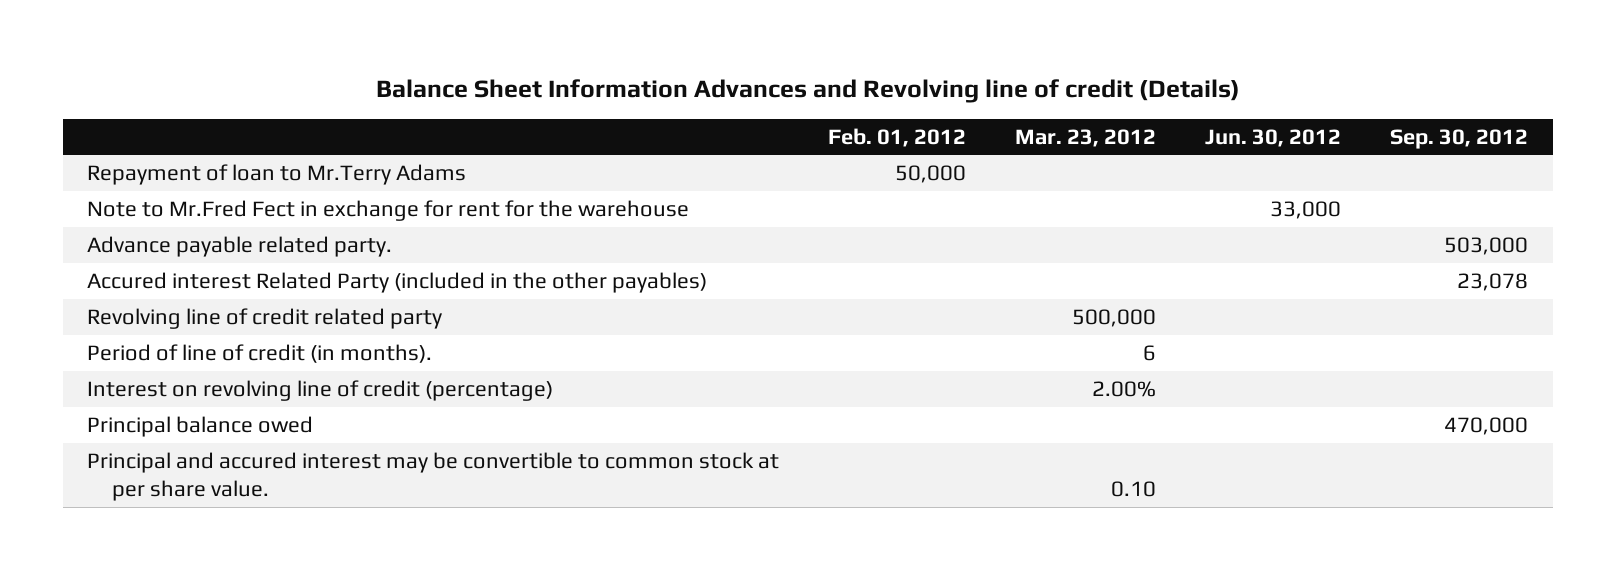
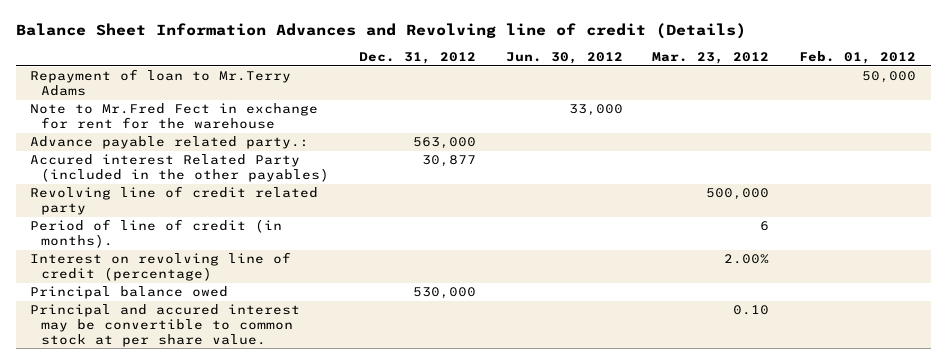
- | Feb. 01, 2012 | Mar. 23, 2012 | Jun. 30, 2012 | Sep. 30, 2012
+ | Dec. 31, 2012 | Jun. 30, 2012 | Mar. 23, 2012 | Feb. 01, 2012
- Advance payable related party. | | | | 503,000
+ Advance payable related party.: | 563,000 | | |

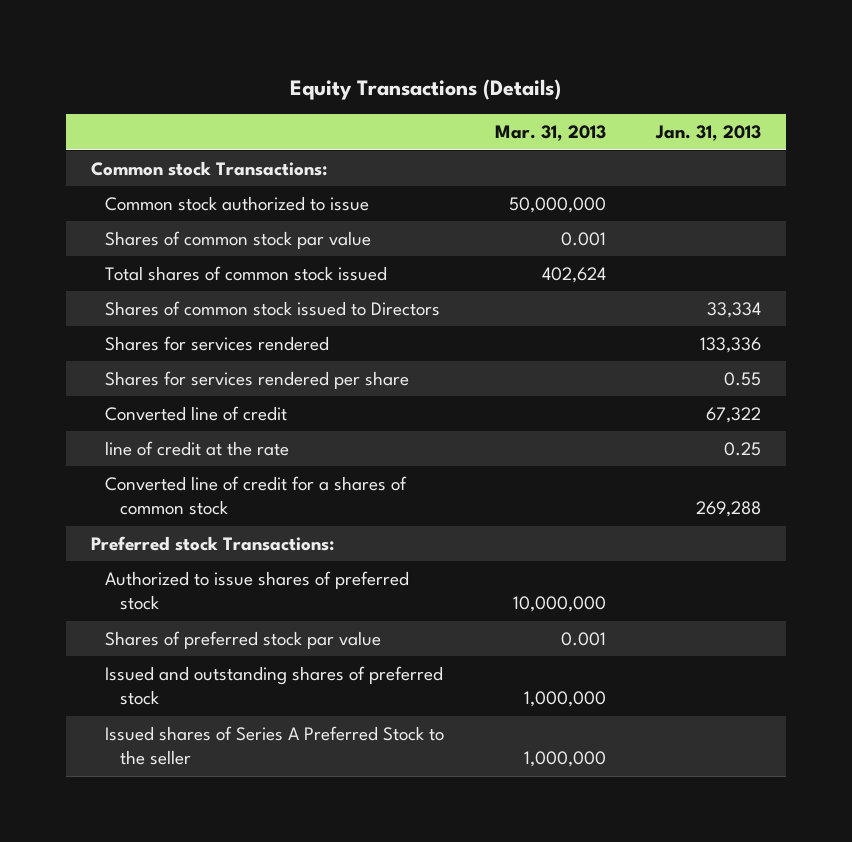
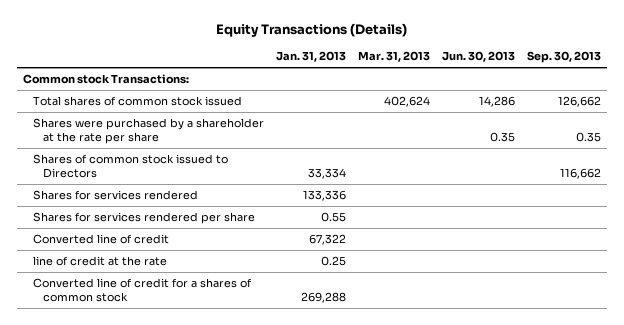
- | Mar. 31, 2013 | Jan. 31, 2013
+ | Jan. 31, 2013 | Mar. 31, 2013 | Jun. 30, 2013 | Sep. 30, 2013
- Common stock authorized to issue | 50,000,000 |
- Shares of common stock par value | 0.001 |
+ Shares were purchased by a shareholder at the rate per share | | | 0.35 | 0.35
- Preferred stock Transactions:
- Authorized to issue shares of preferred stock | 10,000,000 |
- Shares of preferred stock par value | 0.001 |
- Issued and outstanding shares of preferred stock | 1,000,000 |
- Issued shares of Series A Preferred Stock to the seller | 1,000,000 |

